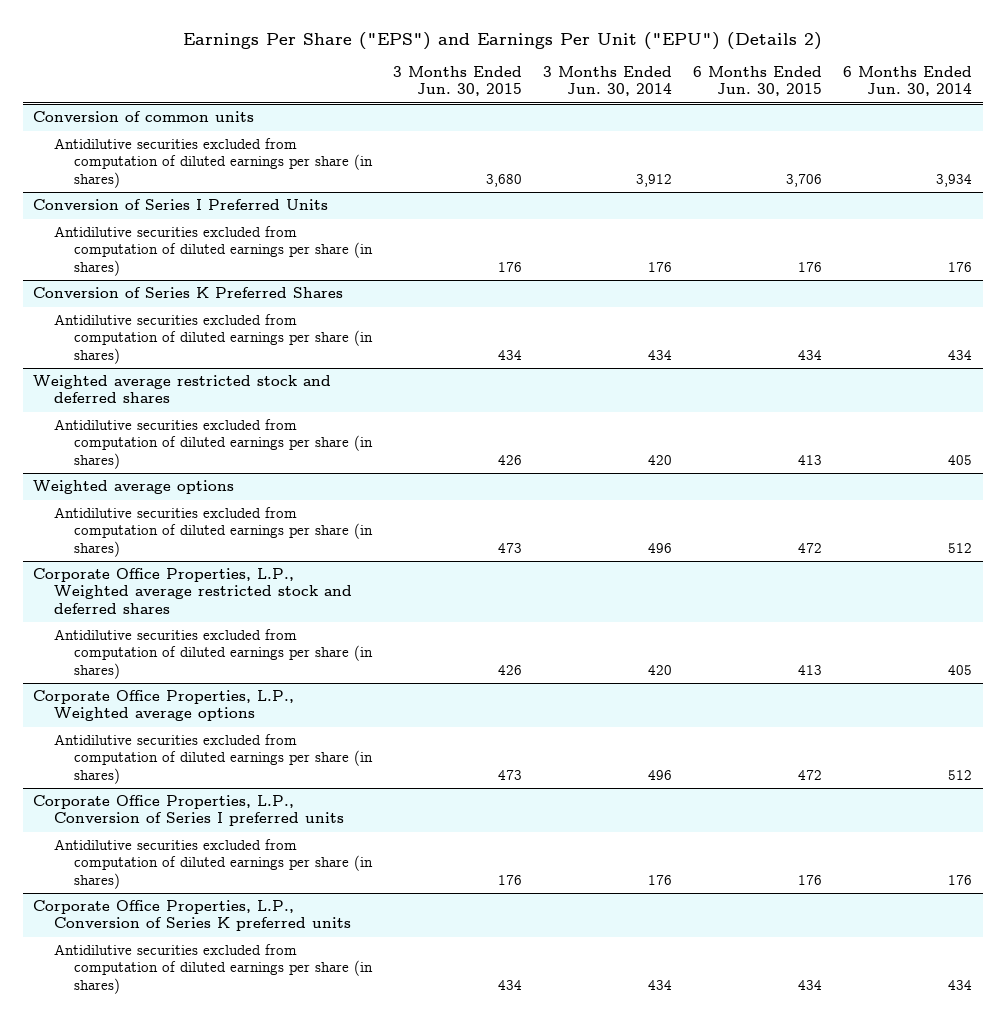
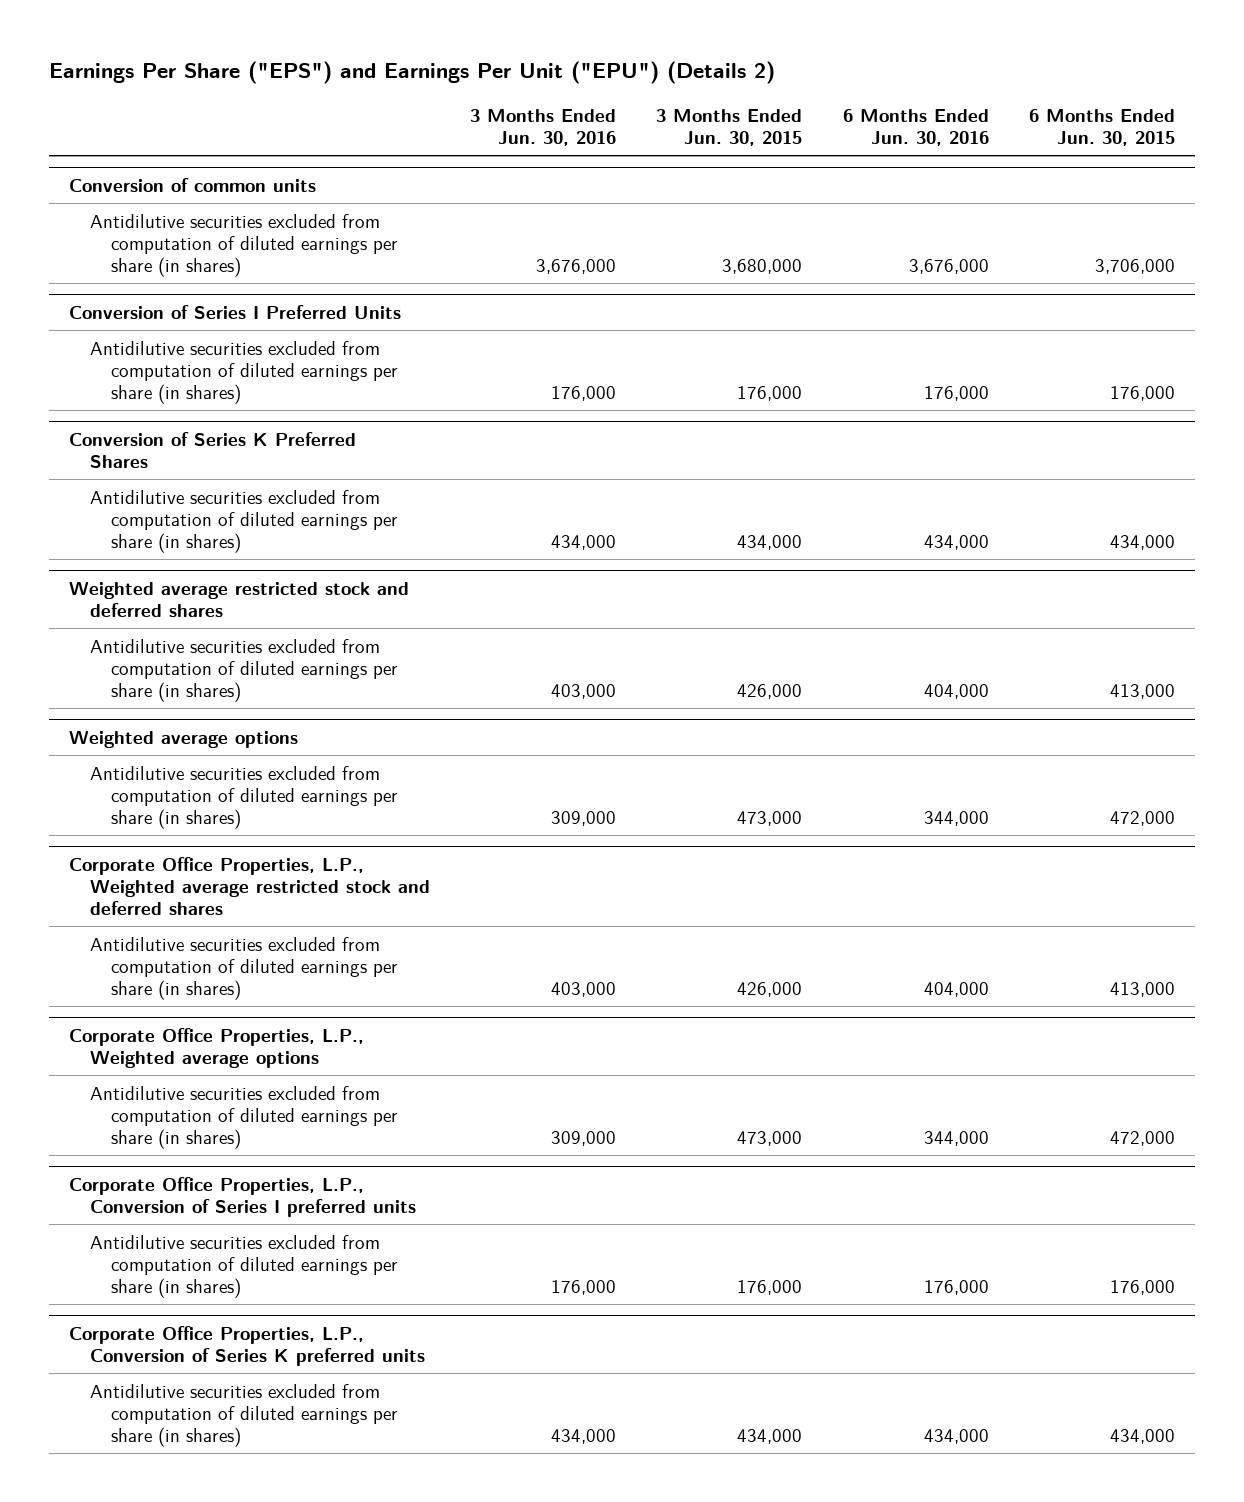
- | 3 Months Ended Jun. 30, 2015 | 3 Months Ended Jun. 30, 2014 | 6 Months Ended Jun. 30, 2015 | 6 Months Ended Jun. 30, 2014
+ | 3 Months Ended Jun. 30, 2016 | 3 Months Ended Jun. 30, 2015 | 6 Months Ended Jun. 30, 2016 | 6 Months Ended Jun. 30, 2015
@ Conversion of common units
- Antidilutive securities excluded from computation of diluted earnings per share (in shares) | 3,680 | 3,912 | 3,706 | 3,934
+ Antidilutive securities excluded from computation of diluted earnings per share (in shares) | 3,676,000 | 3,680,000 | 3,676,000 | 3,706,000
@ Conversion of Series I Preferred Units
- Antidilutive securities excluded from computation of diluted earnings per share (in shares) | 176 | 176 | 176 | 176
+ Antidilutive securities excluded from computation of diluted earnings per share (in shares) | 176,000 | 176,000 | 176,000 | 176,000
@ Conversion of Series K Preferred Shares
- Antidilutive securities excluded from computation of diluted earnings per share (in shares) | 434 | 434 | 434 | 434
+ Antidilutive securities excluded from computation of diluted earnings per share (in shares) | 434,000 | 434,000 | 434,000 | 434,000
@ Weighted average restricted stock and deferred shares
- Antidilutive securities excluded from computation of diluted earnings per share (in shares) | 426 | 420 | 413 | 405
+ Antidilutive securities excluded from computation of diluted earnings per share (in shares) | 403,000 | 426,000 | 404,000 | 413,000
@ Weighted average options
- Antidilutive securities excluded from computation of diluted earnings per share (in shares) | 473 | 496 | 472 | 512
+ Antidilutive securities excluded from computation of diluted earnings per share (in shares) | 309,000 | 473,000 | 344,000 | 472,000
@ Corporate Office Properties, L.P., Weighted average restricted stock and deferred shares
- Antidilutive securities excluded from computation of diluted earnings per share (in shares) | 426 | 420 | 413 | 405
+ Antidilutive securities excluded from computation of diluted earnings per share (in shares) | 403,000 | 426,000 | 404,000 | 413,000
@ Corporate Office Properties, L.P., Weighted average options
- Antidilutive securities excluded from computation of diluted earnings per share (in shares) | 473 | 496 | 472 | 512
+ Antidilutive securities excluded from computation of diluted earnings per share (in shares) | 309,000 | 473,000 | 344,000 | 472,000
@ Corporate Office Properties, L.P., Conversion of Series I preferred units
- Antidilutive securities excluded from computation of diluted earnings per share (in shares) | 176 | 176 | 176 | 176
+ Antidilutive securities excluded from computation of diluted earnings per share (in shares) | 176,000 | 176,000 | 176,000 | 176,000
@ Corporate Office Properties, L.P., Conversion of Series K preferred units
- Antidilutive securities excluded from computation of diluted earnings per share (in shares) | 434 | 434 | 434 | 434
+ Antidilutive securities excluded from computation of diluted earnings per share (in shares) | 434,000 | 434,000 | 434,000 | 434,000

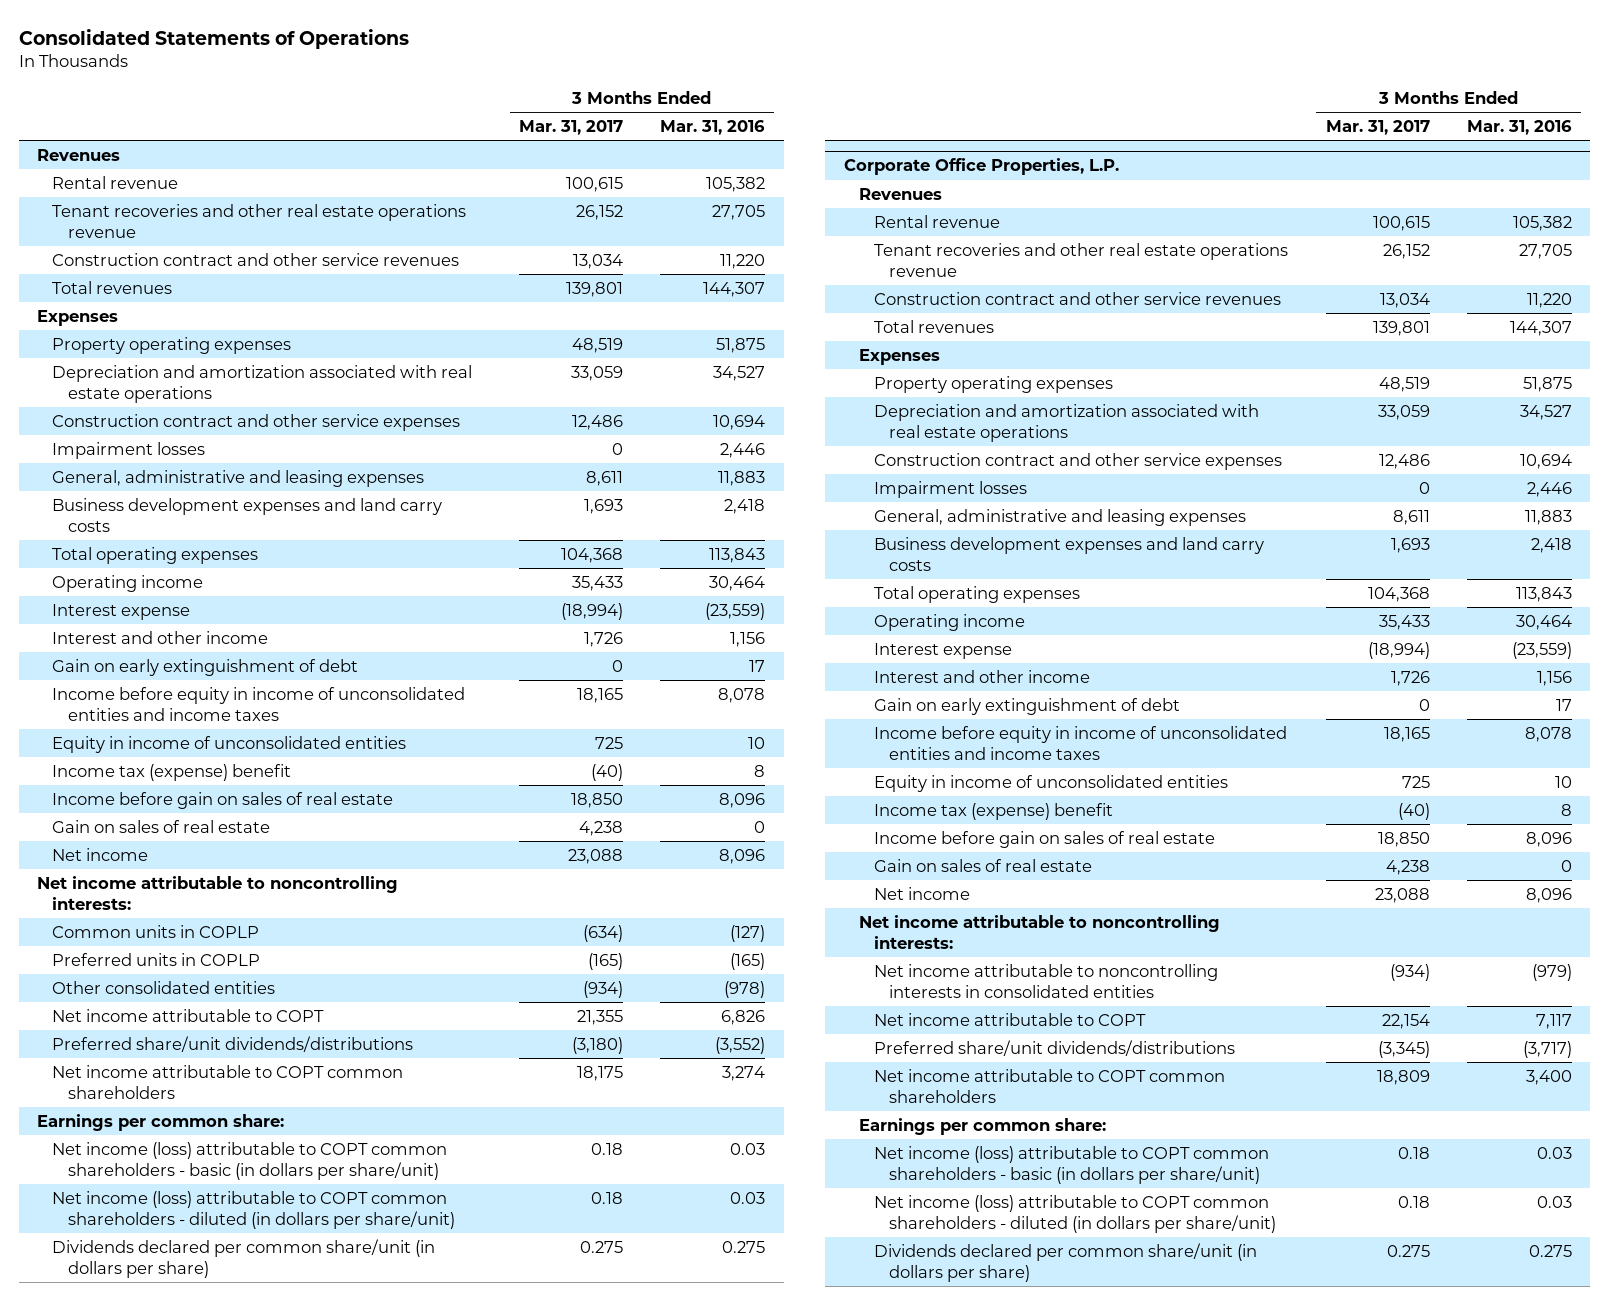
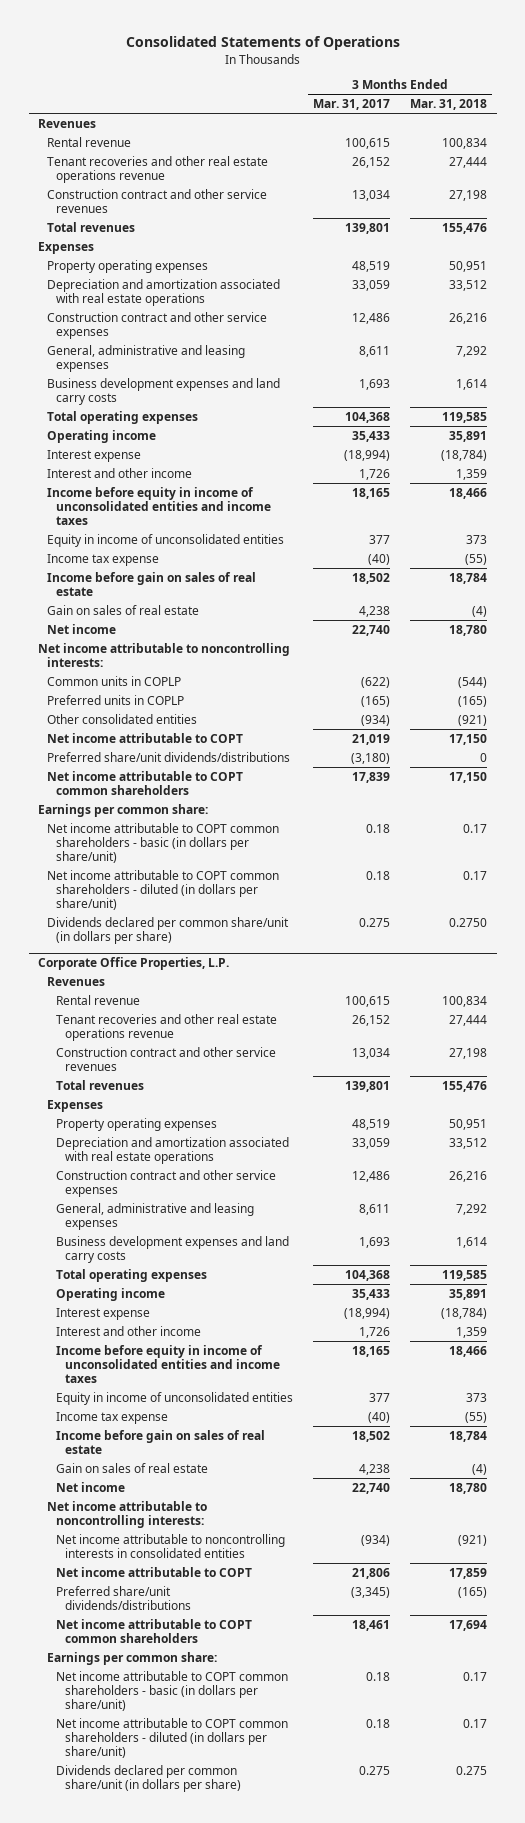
- | 3 Months Ended Mar. 31, 2017 | 3 Months Ended Mar. 31, 2016
+ | 3 Months Ended Mar. 31, 2017 | 3 Months Ended Mar. 31, 2018
- Impairment losses | 0 | 2,446
- Gain on early extinguishment of debt | 0 | 17
- Equity in income of unconsolidated entities | 725 | 10
- Income tax (expense) benefit | (40) | 8
- Income before gain on sales of real estate | 18,850 | 8,096
+ Equity in income of unconsolidated entities | 377 | 373
+ Income tax expense | (40) | (55)
+ Income before gain on sales of real estate | 18,502 | 18,784
- Net income | 23,088 | 8,096
+ Net income | 22,740 | 18,780
- Common units in COPLP | (634) | (127)
+ Common units in COPLP | (622) | (544)
- Net income attributable to COPT | 21,355 | 6,826
+ Net income attributable to COPT | 21,019 | 17,150
- Net income attributable to COPT common shareholders | 18,175 | 3,274
+ Net income attributable to COPT common shareholders | 17,839 | 17,150
- Net income (loss) attributable to COPT common shareholders - basic (in dollars per share/unit) | 0.18 | 0.03
- Net income (loss) attributable to COPT common shareholders - diluted (in dollars per share/unit) | 0.18 | 0.03
+ Net income attributable to COPT common shareholders - basic (in dollars per share/unit) | 0.18 | 0.17
+ Net income attributable to COPT common shareholders - diluted (in dollars per share/unit) | 0.18 | 0.17
@ Corporate Office Properties, L.P.
- Impairment losses | 0 | 2,446
- Gain on early extinguishment of debt | 0 | 17
- Equity in income of unconsolidated entities | 725 | 10
- Income tax (expense) benefit | (40) | 8
- Income before gain on sales of real estate | 18,850 | 8,096
+ Equity in income of unconsolidated entities | 377 | 373
+ Income tax expense | (40) | (55)
+ Income before gain on sales of real estate | 18,502 | 18,784
- Net income | 23,088 | 8,096
+ Net income | 22,740 | 18,780
- Net income attributable to COPT | 22,154 | 7,117
+ Net income attributable to COPT | 21,806 | 17,859
- Net income attributable to COPT common shareholders | 18,809 | 3,400
+ Net income attributable to COPT common shareholders | 18,461 | 17,694
- Net income (loss) attributable to COPT common shareholders - basic (in dollars per share/unit) | 0.18 | 0.03
- Net income (loss) attributable to COPT common shareholders - diluted (in dollars per share/unit) | 0.18 | 0.03
+ Net income attributable to COPT common shareholders - basic (in dollars per share/unit) | 0.18 | 0.17
+ Net income attributable to COPT common shareholders - diluted (in dollars per share/unit) | 0.18 | 0.17

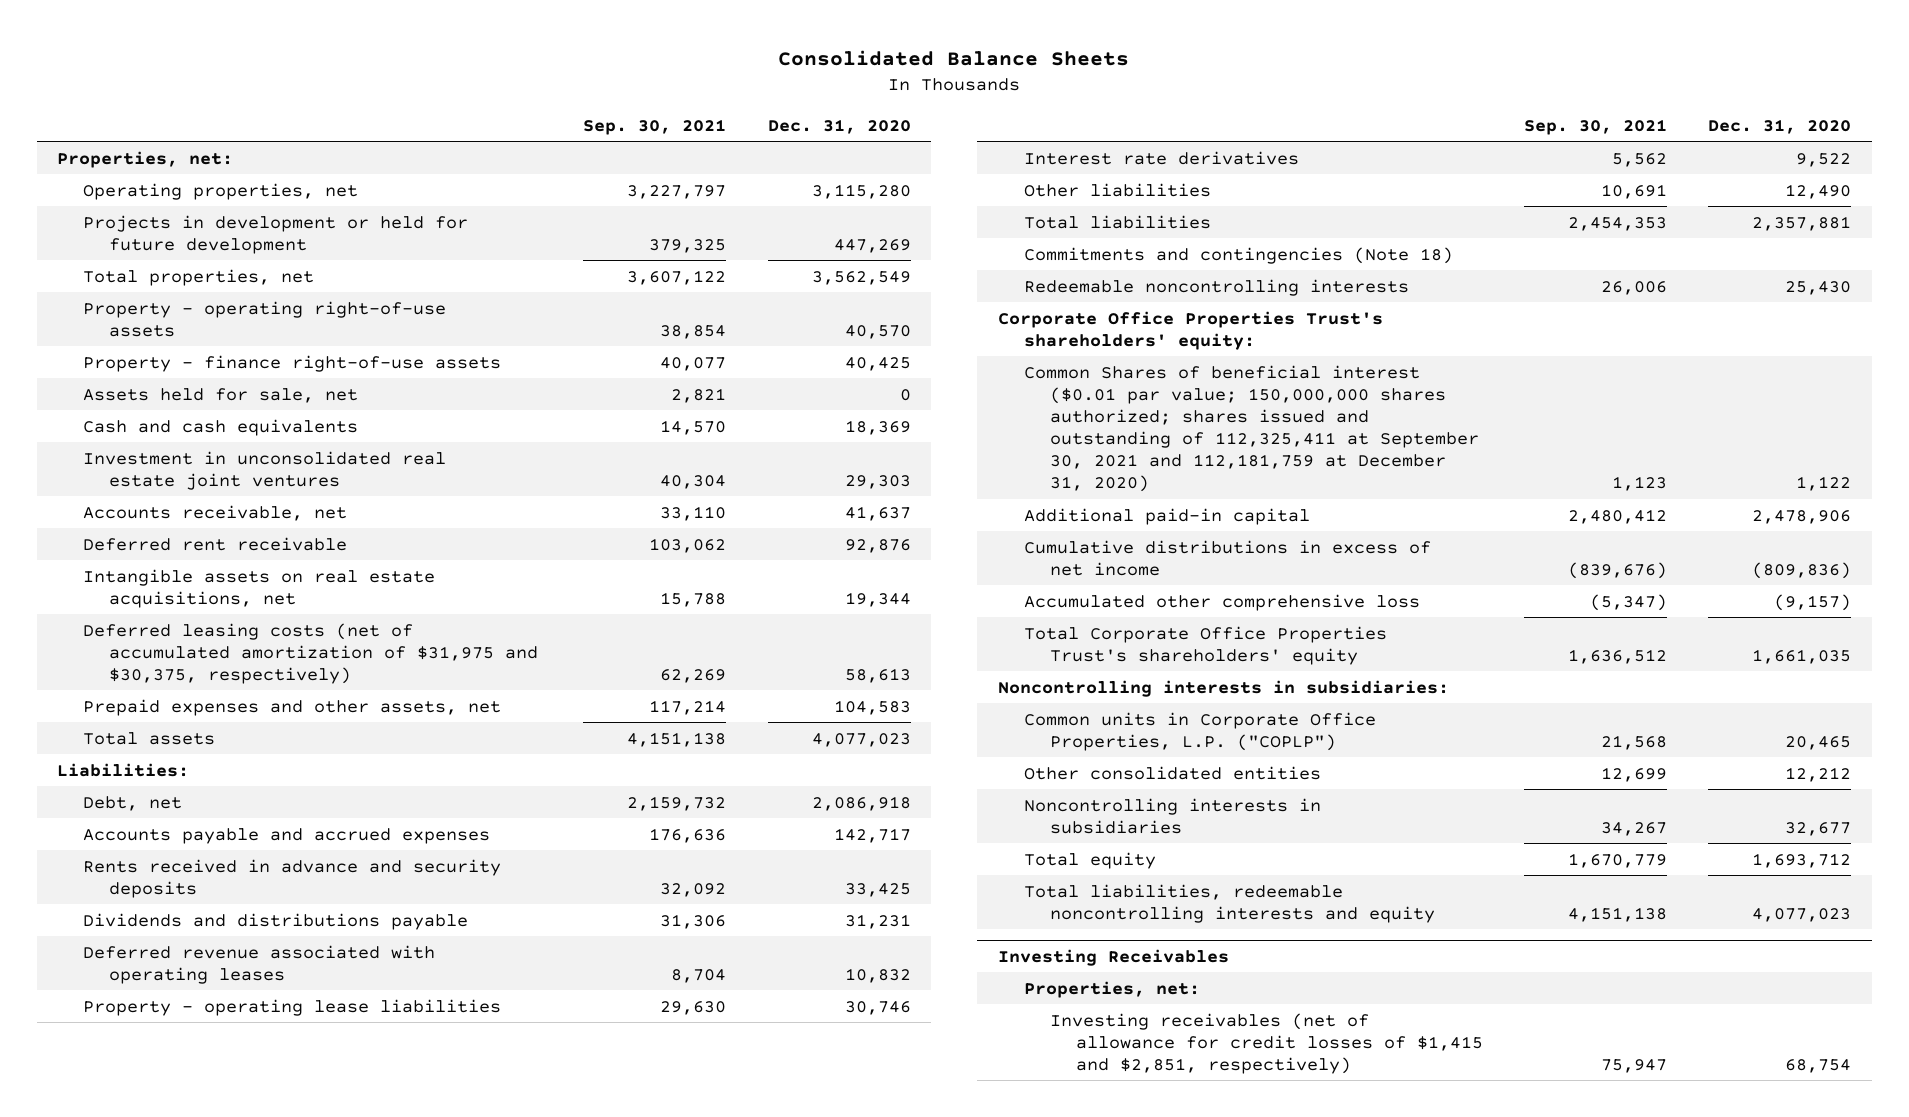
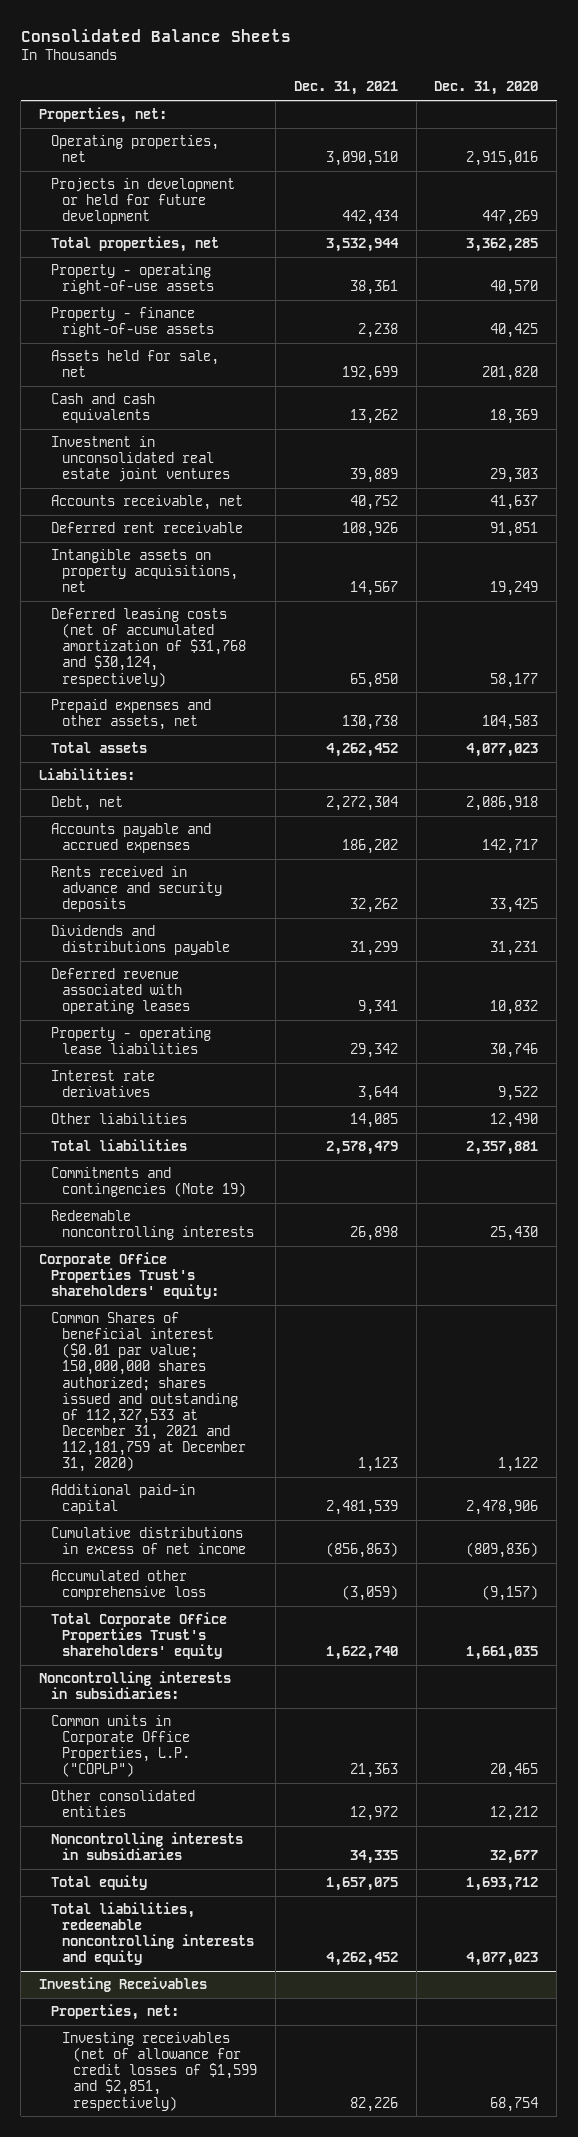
- | Sep. 30, 2021 | Dec. 31, 2020
+ | Dec. 31, 2021 | Dec. 31, 2020
- Operating properties, net | 3,227,797 | 3,115,280
+ Operating properties, net | 3,090,510 | 2,915,016
- Total properties, net | 3,607,122 | 3,562,549
+ Total properties, net | 3,532,944 | 3,362,285
- Assets held for sale, net | 2,821 | 0
+ Assets held for sale, net | 192,699 | 201,820
- Deferred rent receivable | 103,062 | 92,876
- Intangible assets on real estate acquisitions, net | 15,788 | 19,344
- Deferred leasing costs (net of accumulated amortization of $31,975 and $30,375, respectively) | 62,269 | 58,613
+ Deferred rent receivable | 108,926 | 91,851
+ Intangible assets on property acquisitions, net | 14,567 | 19,249
+ Deferred leasing costs (net of accumulated amortization of $31,768 and $30,124, respectively) | 65,850 | 58,177
- Commitments and contingencies (Note 18)
+ Commitments and contingencies (Note 19)
- Common Shares of beneficial interest ($0.01 par value; 150,000,000 shares authorized; shares issued and outstanding of 112,325,411 at September 30, 2021 and 112,181,759 at December 31, 2020) | 1,123 | 1,122
+ Common Shares of beneficial interest ($0.01 par value; 150,000,000 shares authorized; shares issued and outstanding of 112,327,533 at December 31, 2021 and 112,181,759 at December 31, 2020) | 1,123 | 1,122
@ Investing Receivables
- Investing receivables (net of allowance for credit losses of $1,415 and $2,851, respectively) | 75,947 | 68,754
+ Investing receivables (net of allowance for credit losses of $1,599 and $2,851, respectively) | 82,226 | 68,754

